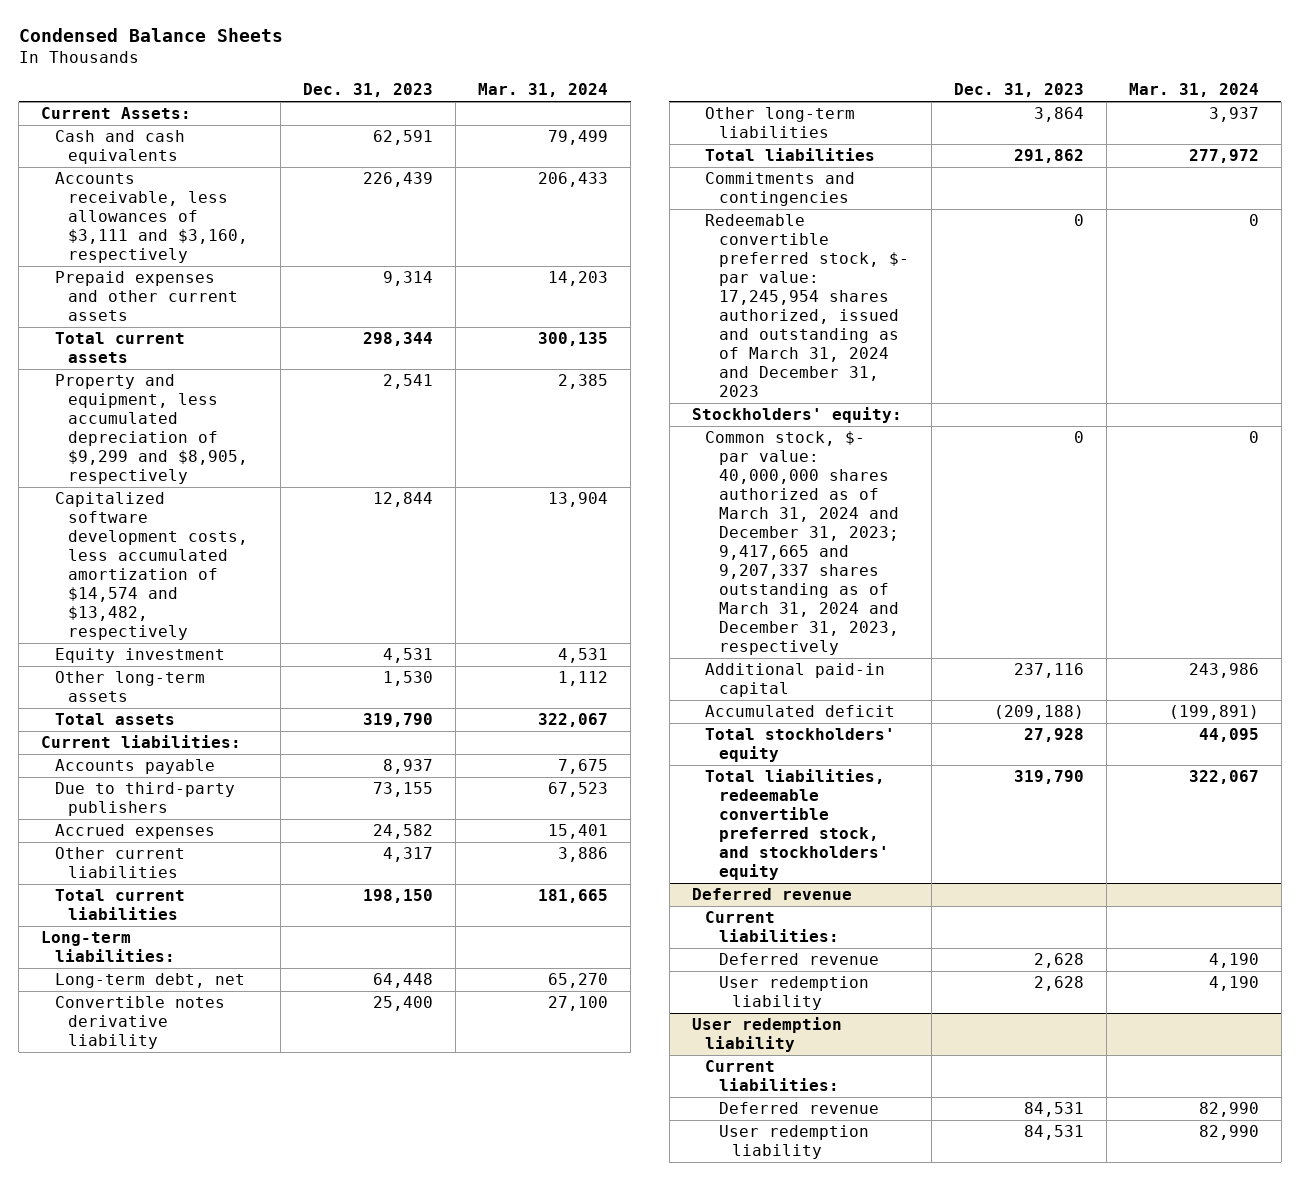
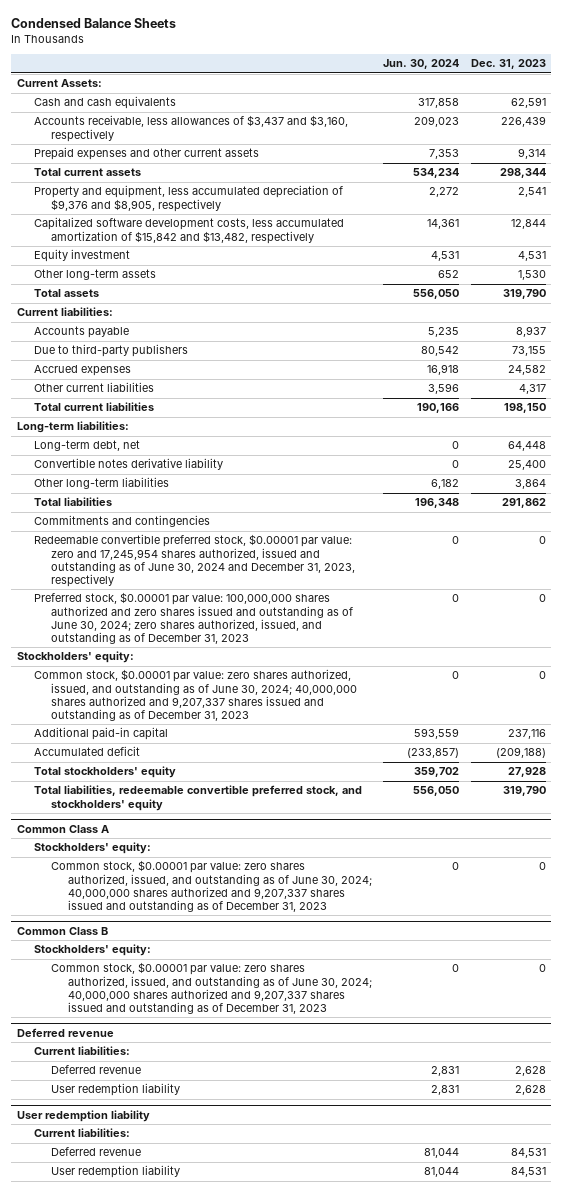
- | Dec. 31, 2023 | Mar. 31, 2024
+ | Jun. 30, 2024 | Dec. 31, 2023
- Accounts receivable, less allowances of $3,111 and $3,160, respectively | 226,439 | 206,433
+ Accounts receivable, less allowances of $3,437 and $3,160, respectively | 209,023 | 226,439
- Property and equipment, less accumulated depreciation of $9,299 and $8,905, respectively | 2,541 | 2,385
- Capitalized software development costs, less accumulated amortization of $14,574 and $13,482, respectively | 12,844 | 13,904
+ Property and equipment, less accumulated depreciation of $9,376 and $8,905, respectively | 2,272 | 2,541
+ Capitalized software development costs, less accumulated amortization of $15,842 and $13,482, respectively | 14,361 | 12,844
- Redeemable convertible preferred stock, $- par value: 17,245,954 shares authorized, issued and outstanding as of March 31, 2024 and December 31, 2023 | 0 | 0
+ Redeemable convertible preferred stock, $0.00001 par value: zero and 17,245,954 shares authorized, issued and outstanding as of June 30, 2024 and December 31, 2023, respectively | 0 | 0
+ Preferred stock, $0.00001 par value: 100,000,000 shares authorized and zero shares issued and outstanding as of June 30, 2024; zero shares authorized, issued, and outstanding as of December 31, 2023 | 0 | 0
- Common stock, $- par value: 40,000,000 shares authorized as of March 31, 2024 and December 31, 2023; 9,417,665 and 9,207,337 shares outstanding as of March 31, 2024 and December 31, 2023, respectively | 0 | 0
+ Common stock, $0.00001 par value: zero shares authorized, issued, and outstanding as of June 30, 2024; 40,000,000 shares authorized and 9,207,337 shares issued and outstanding as of December 31, 2023 | 0 | 0
+ Common Class A
+ Stockholders' equity:
+ Common stock, $0.00001 par value: zero shares authorized, issued, and outstanding as of June 30, 2024; 40,000,000 shares authorized and 9,207,337 shares issued and outstanding as of December 31, 2023 | 0 | 0
+ Common Class B
+ Stockholders' equity:
+ Common stock, $0.00001 par value: zero shares authorized, issued, and outstanding as of June 30, 2024; 40,000,000 shares authorized and 9,207,337 shares issued and outstanding as of December 31, 2023 | 0 | 0

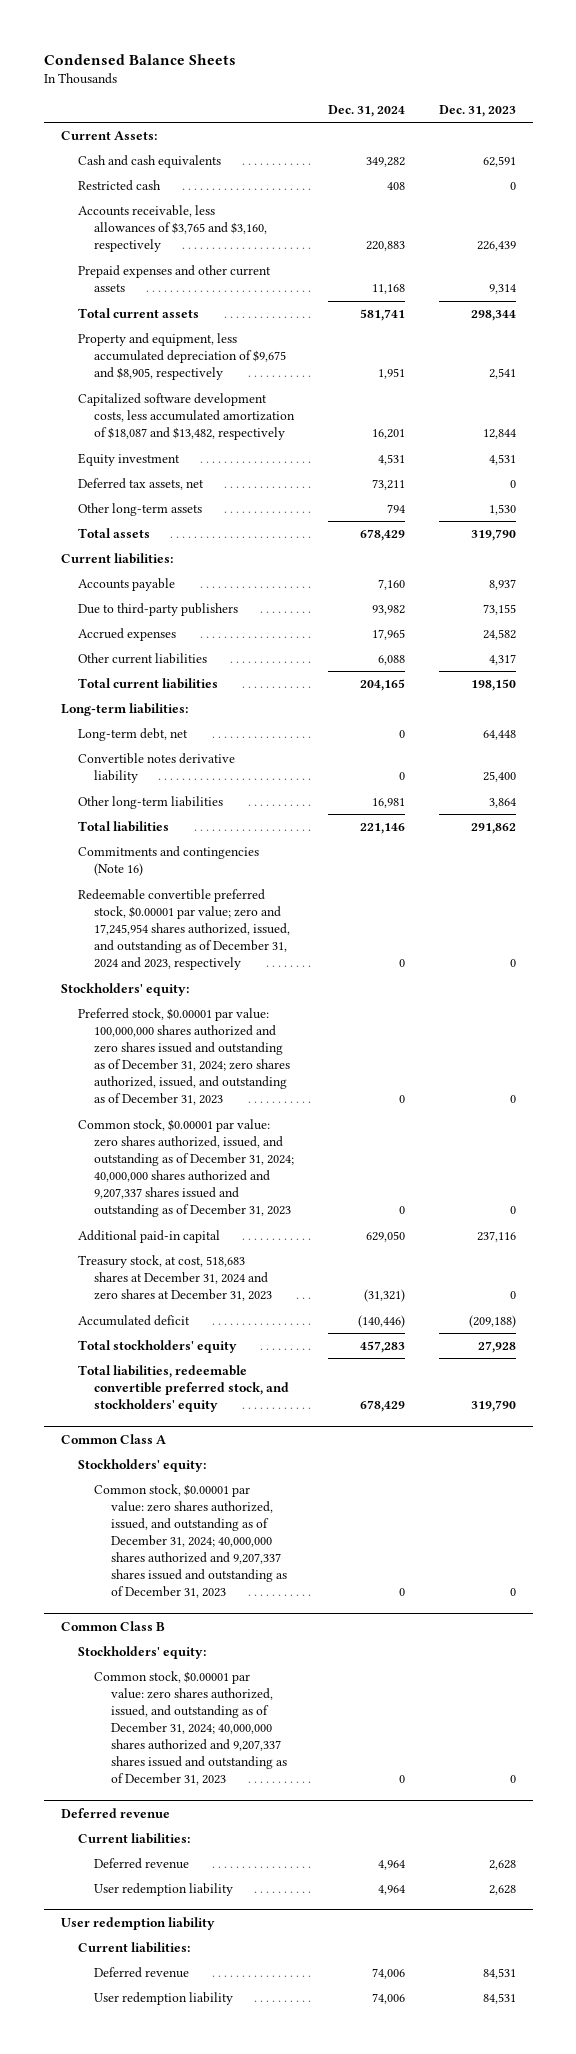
- | Jun. 30, 2024 | Dec. 31, 2023
+ | Dec. 31, 2024 | Dec. 31, 2023
- Accounts receivable, less allowances of $3,437 and $3,160, respectively | 209,023 | 226,439
+ Restricted cash | 408 | 0
+ Accounts receivable, less allowances of $3,765 and $3,160, respectively | 220,883 | 226,439
- Property and equipment, less accumulated depreciation of $9,376 and $8,905, respectively | 2,272 | 2,541
- Capitalized software development costs, less accumulated amortization of $15,842 and $13,482, respectively | 14,361 | 12,844
+ Property and equipment, less accumulated depreciation of $9,675 and $8,905, respectively | 1,951 | 2,541
+ Capitalized software development costs, less accumulated amortization of $18,087 and $13,482, respectively | 16,201 | 12,844
+ Deferred tax assets, net | 73,211 | 0
- Commitments and contingencies
- Redeemable convertible preferred stock, $0.00001 par value: zero and 17,245,954 shares authorized, issued and outstanding as of June 30, 2024 and December 31, 2023, respectively | 0 | 0
- Preferred stock, $0.00001 par value: 100,000,000 shares authorized and zero shares issued and outstanding as of June 30, 2024; zero shares authorized, issued, and outstanding as of December 31, 2023 | 0 | 0
+ Commitments and contingencies (Note 16)
+ Redeemable convertible preferred stock, $0.00001 par value; zero and 17,245,954 shares authorized, issued, and outstanding as of December 31, 2024 and 2023, respectively | 0 | 0
- Common stock, $0.00001 par value: zero shares authorized, issued, and outstanding as of June 30, 2024; 40,000,000 shares authorized and 9,207,337 shares issued and outstanding as of December 31, 2023 | 0 | 0
+ Preferred stock, $0.00001 par value: 100,000,000 shares authorized and zero shares issued and outstanding as of December 31, 2024; zero shares authorized, issued, and outstanding as of December 31, 2023 | 0 | 0
+ Common stock, $0.00001 par value: zero shares authorized, issued, and outstanding as of December 31, 2024; 40,000,000 shares authorized and 9,207,337 shares issued and outstanding as of December 31, 2023 | 0 | 0
+ Treasury stock, at cost, 518,683 shares at December 31, 2024 and zero shares at December 31, 2023 | (31,321) | 0
@ Common Class A
- Common stock, $0.00001 par value: zero shares authorized, issued, and outstanding as of June 30, 2024; 40,000,000 shares authorized and 9,207,337 shares issued and outstanding as of December 31, 2023 | 0 | 0
+ Common stock, $0.00001 par value: zero shares authorized, issued, and outstanding as of December 31, 2024; 40,000,000 shares authorized and 9,207,337 shares issued and outstanding as of December 31, 2023 | 0 | 0
@ Common Class B
- Common stock, $0.00001 par value: zero shares authorized, issued, and outstanding as of June 30, 2024; 40,000,000 shares authorized and 9,207,337 shares issued and outstanding as of December 31, 2023 | 0 | 0
+ Common stock, $0.00001 par value: zero shares authorized, issued, and outstanding as of December 31, 2024; 40,000,000 shares authorized and 9,207,337 shares issued and outstanding as of December 31, 2023 | 0 | 0

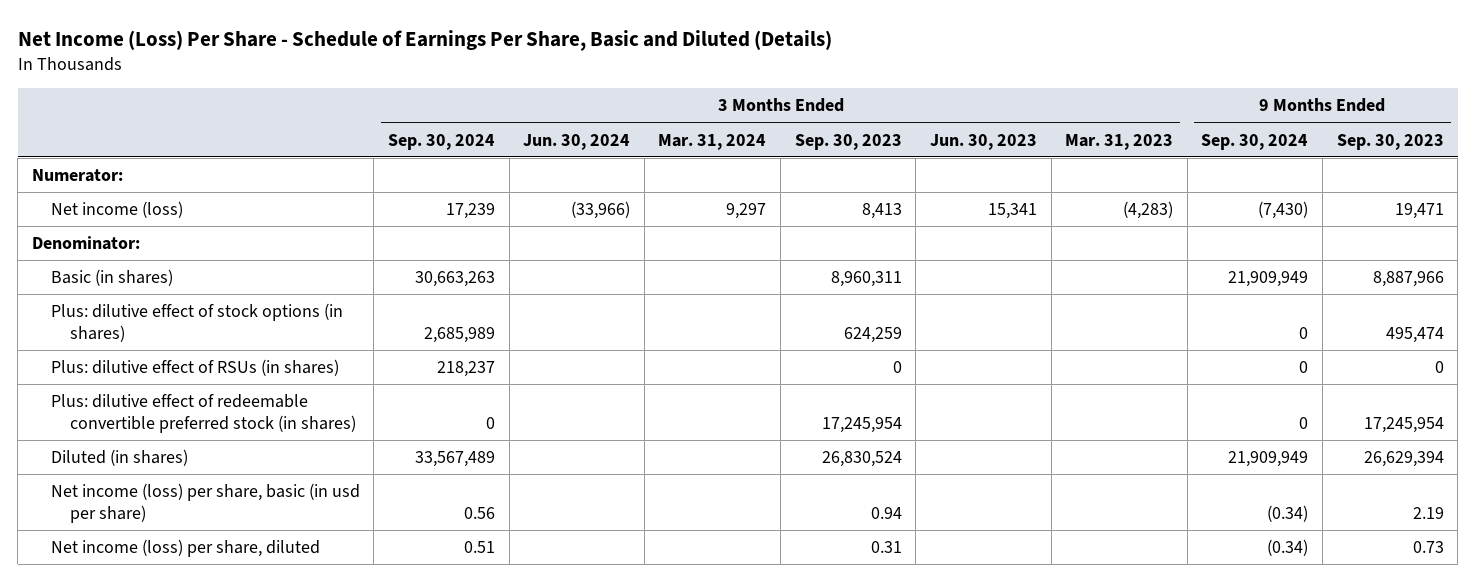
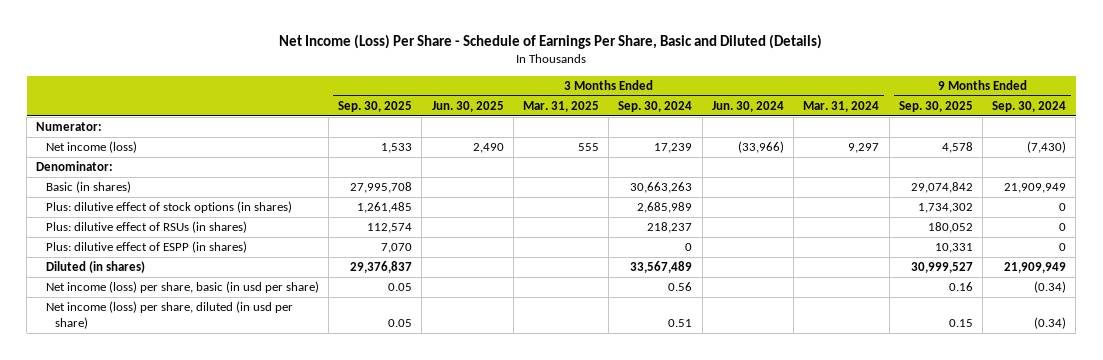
- | 3 Months Ended Sep. 30, 2024 | 3 Months Ended Jun. 30, 2024 | 3 Months Ended Mar. 31, 2024 | 3 Months Ended Sep. 30, 2023 | 3 Months Ended Jun. 30, 2023 | 3 Months Ended Mar. 31, 2023 | 9 Months Ended Sep. 30, 2024 | 9 Months Ended Sep. 30, 2023
+ | 3 Months Ended Sep. 30, 2025 | 3 Months Ended Jun. 30, 2025 | 3 Months Ended Mar. 31, 2025 | 3 Months Ended Sep. 30, 2024 | 3 Months Ended Jun. 30, 2024 | 3 Months Ended Mar. 31, 2024 | 9 Months Ended Sep. 30, 2025 | 9 Months Ended Sep. 30, 2024
- Plus: dilutive effect of redeemable convertible preferred stock (in shares) | 0 | | | 17,245,954 | | | 0 | 17,245,954
+ Plus: dilutive effect of ESPP (in shares) | 7,070 | | | 0 | | | 10,331 | 0
- Net income (loss) per share, diluted | 0.51 | | | 0.31 | | | (0.34) | 0.73
+ Net income (loss) per share, diluted (in usd per share) | 0.05 | | | 0.51 | | | 0.15 | (0.34)

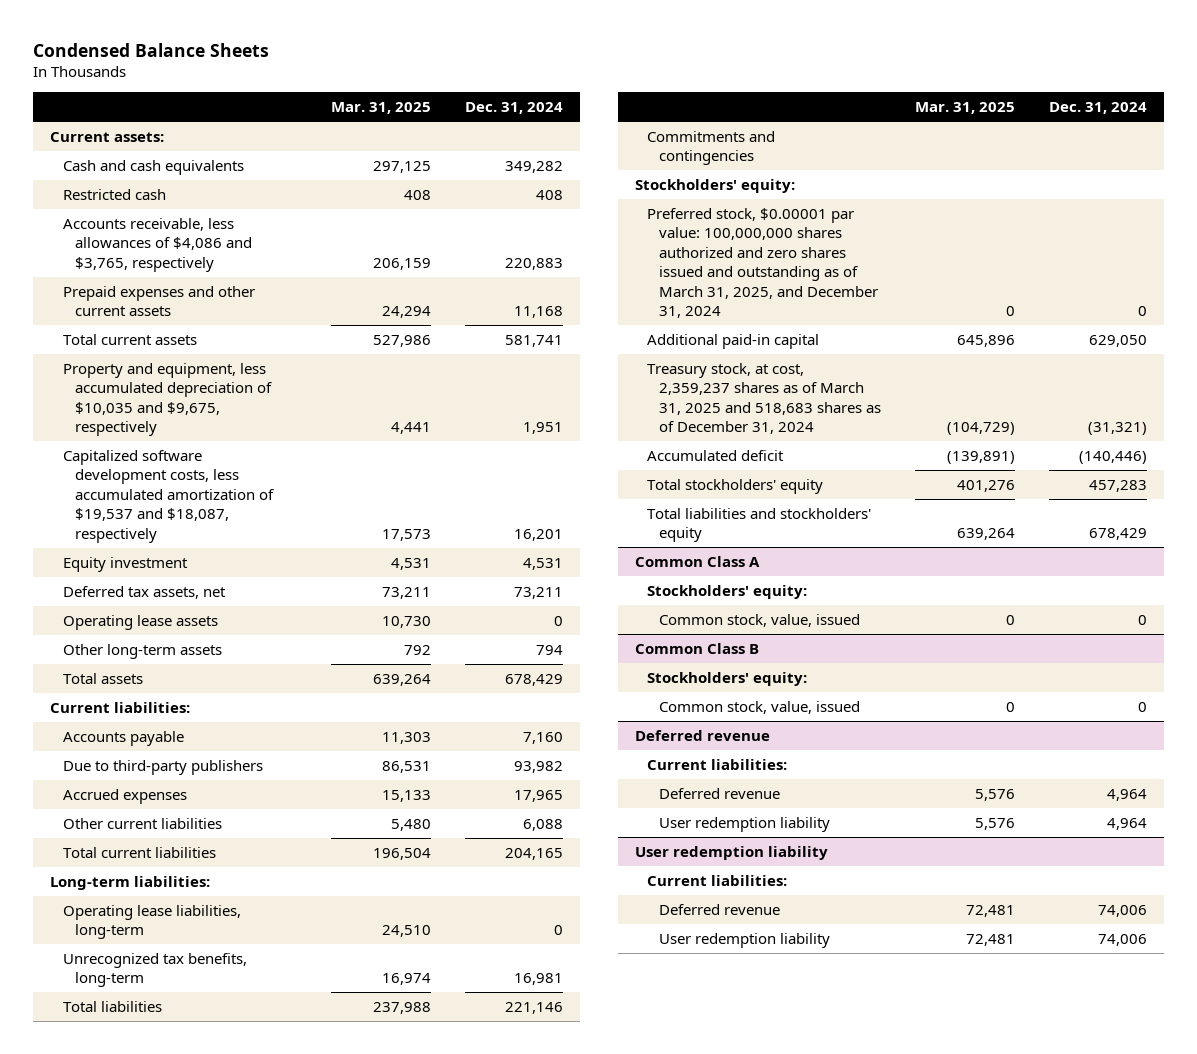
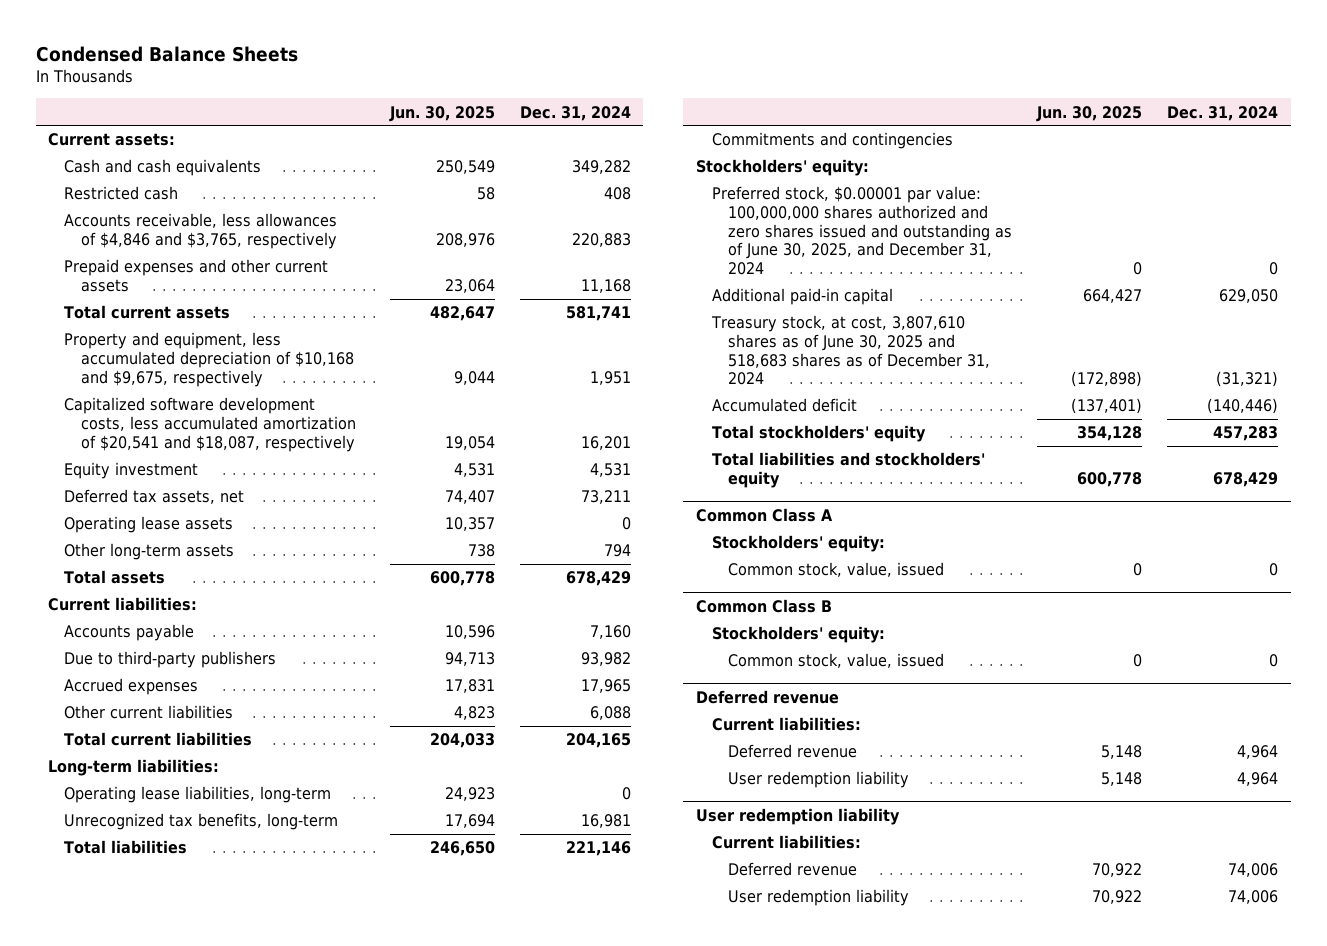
- | Mar. 31, 2025 | Dec. 31, 2024
+ | Jun. 30, 2025 | Dec. 31, 2024
- Accounts receivable, less allowances of $4,086 and $3,765, respectively | 206,159 | 220,883
+ Accounts receivable, less allowances of $4,846 and $3,765, respectively | 208,976 | 220,883
- Property and equipment, less accumulated depreciation of $10,035 and $9,675, respectively | 4,441 | 1,951
- Capitalized software development costs, less accumulated amortization of $19,537 and $18,087, respectively | 17,573 | 16,201
+ Property and equipment, less accumulated depreciation of $10,168 and $9,675, respectively | 9,044 | 1,951
+ Capitalized software development costs, less accumulated amortization of $20,541 and $18,087, respectively | 19,054 | 16,201
- Preferred stock, $0.00001 par value: 100,000,000 shares authorized and zero shares issued and outstanding as of March 31, 2025, and December 31, 2024 | 0 | 0
+ Preferred stock, $0.00001 par value: 100,000,000 shares authorized and zero shares issued and outstanding as of June 30, 2025, and December 31, 2024 | 0 | 0
- Treasury stock, at cost, 2,359,237 shares as of March 31, 2025 and 518,683 shares as of December 31, 2024 | (104,729) | (31,321)
+ Treasury stock, at cost, 3,807,610 shares as of June 30, 2025 and 518,683 shares as of December 31, 2024 | (172,898) | (31,321)

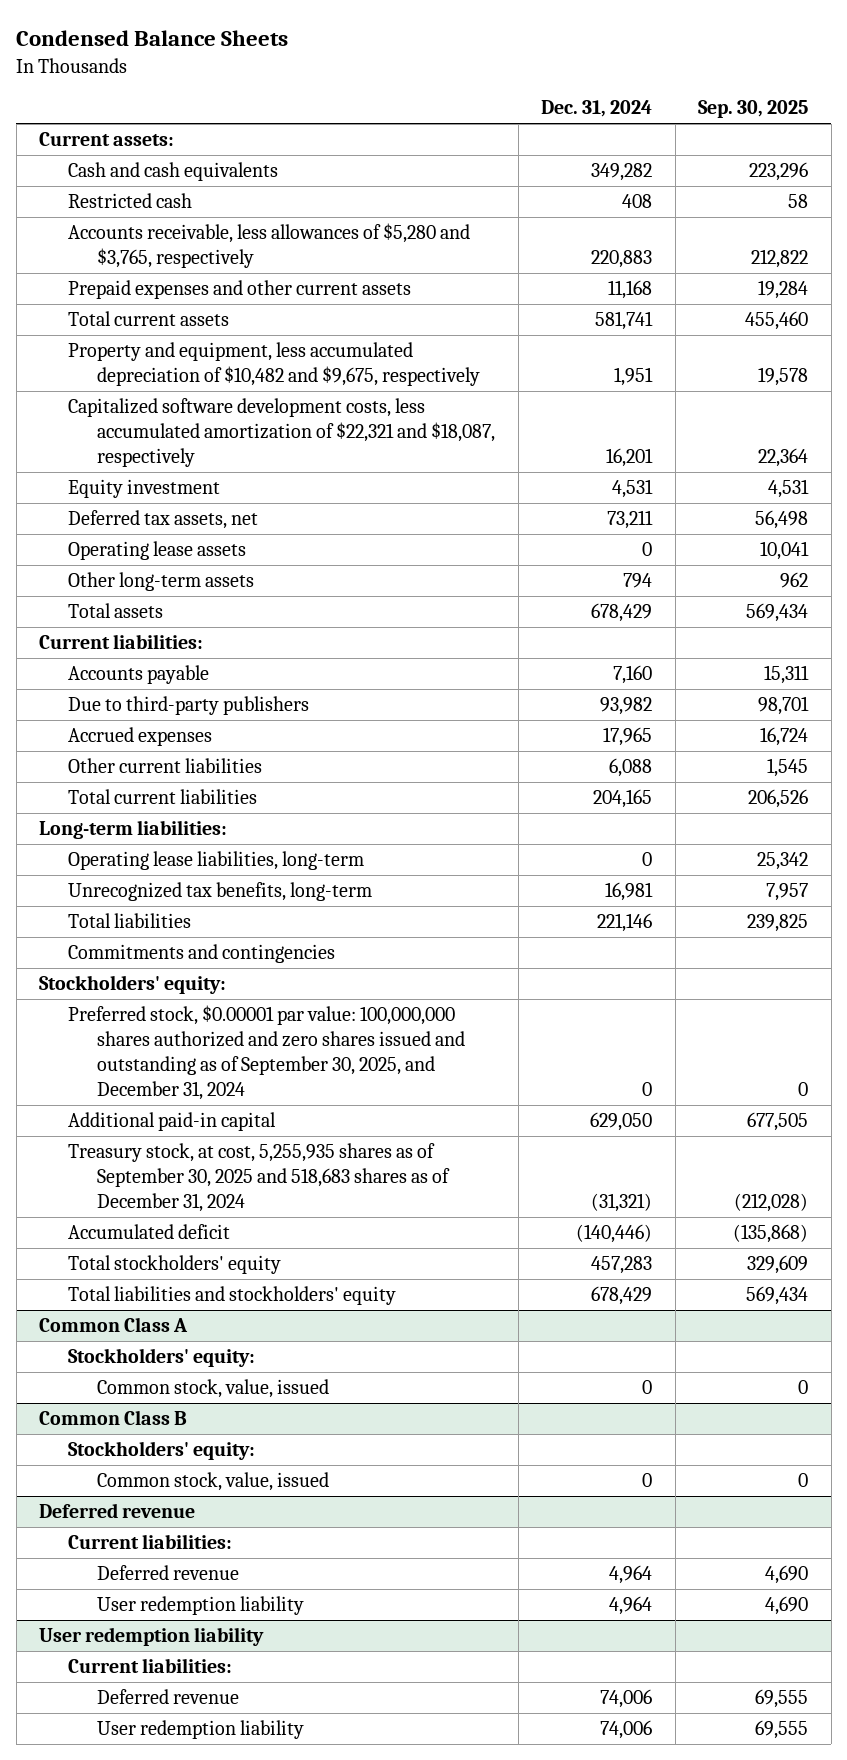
- | Jun. 30, 2025 | Dec. 31, 2024
+ | Dec. 31, 2024 | Sep. 30, 2025
- Accounts receivable, less allowances of $4,846 and $3,765, respectively | 208,976 | 220,883
+ Accounts receivable, less allowances of $5,280 and $3,765, respectively | 220,883 | 212,822
- Property and equipment, less accumulated depreciation of $10,168 and $9,675, respectively | 9,044 | 1,951
- Capitalized software development costs, less accumulated amortization of $20,541 and $18,087, respectively | 19,054 | 16,201
+ Property and equipment, less accumulated depreciation of $10,482 and $9,675, respectively | 1,951 | 19,578
+ Capitalized software development costs, less accumulated amortization of $22,321 and $18,087, respectively | 16,201 | 22,364
- Preferred stock, $0.00001 par value: 100,000,000 shares authorized and zero shares issued and outstanding as of June 30, 2025, and December 31, 2024 | 0 | 0
+ Preferred stock, $0.00001 par value: 100,000,000 shares authorized and zero shares issued and outstanding as of September 30, 2025, and December 31, 2024 | 0 | 0
- Treasury stock, at cost, 3,807,610 shares as of June 30, 2025 and 518,683 shares as of December 31, 2024 | (172,898) | (31,321)
+ Treasury stock, at cost, 5,255,935 shares as of September 30, 2025 and 518,683 shares as of December 31, 2024 | (31,321) | (212,028)

